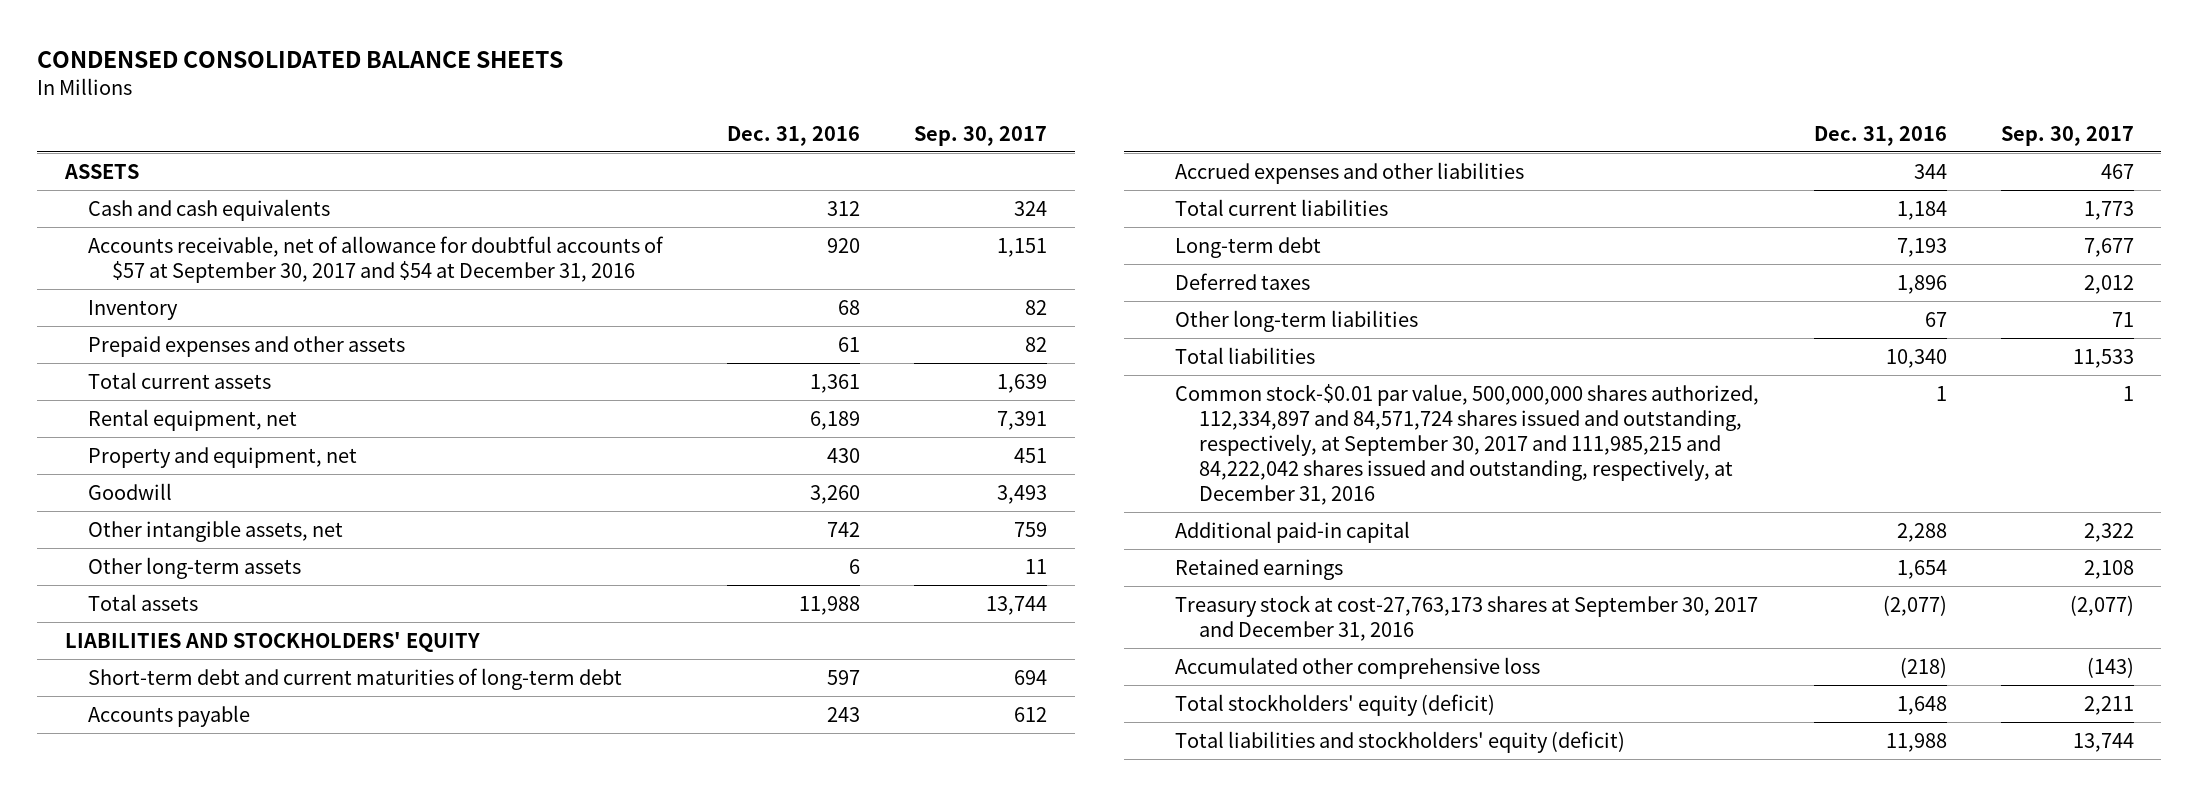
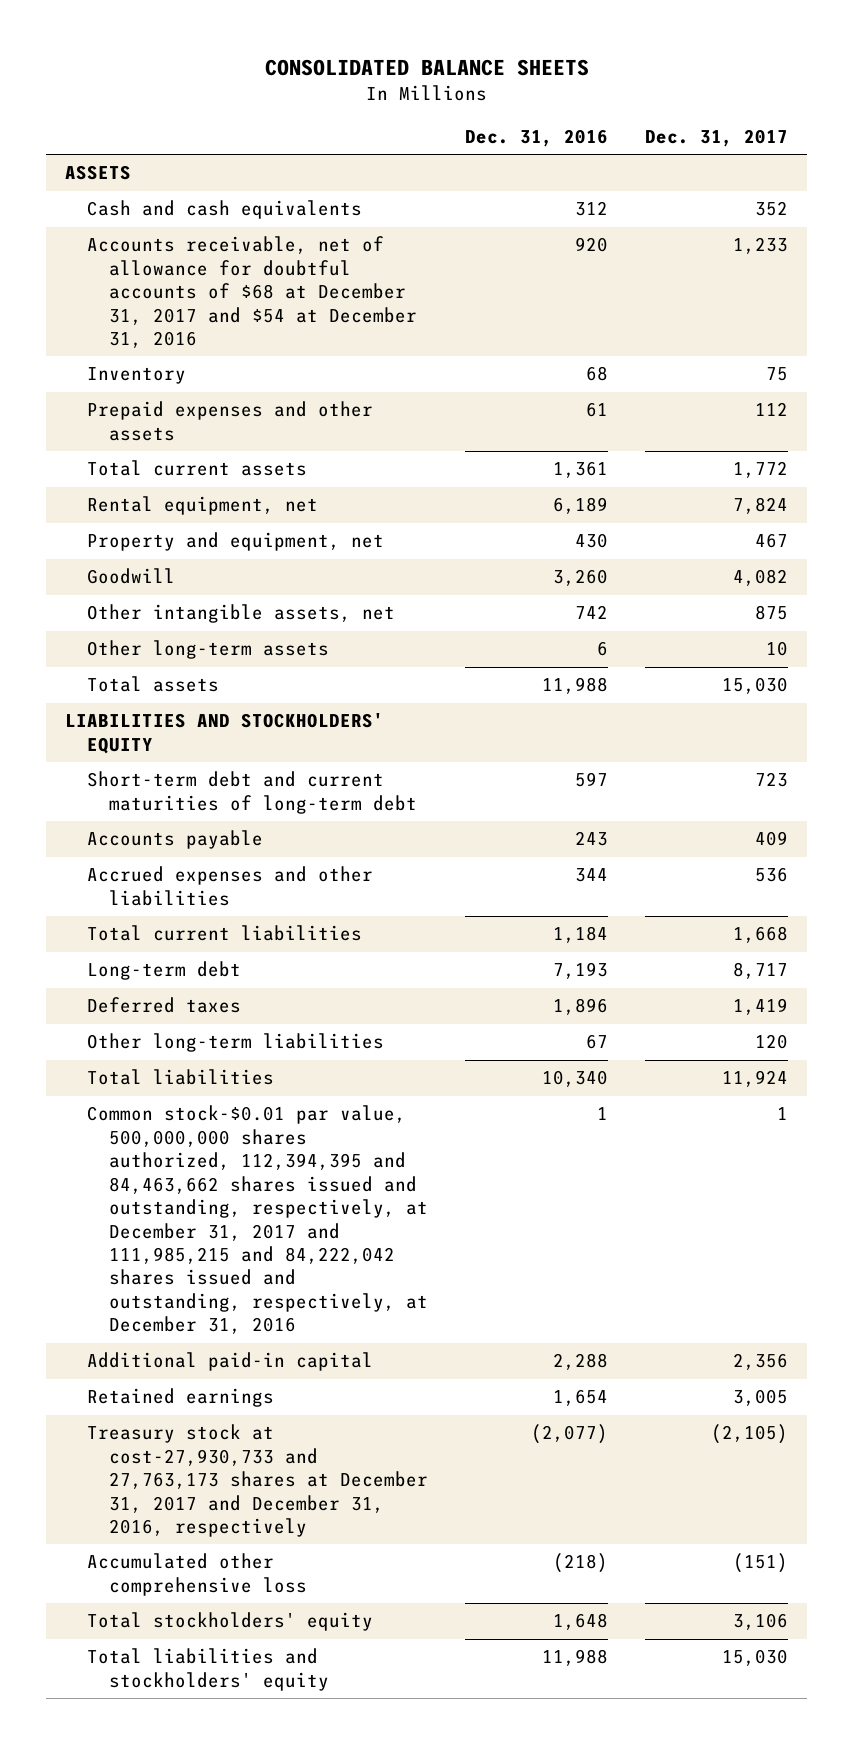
- CONDENSED CONSOLIDATED BALANCE SHEETS
+ CONSOLIDATED BALANCE SHEETS
- | Dec. 31, 2016 | Sep. 30, 2017
+ | Dec. 31, 2016 | Dec. 31, 2017
- Accounts receivable, net of allowance for doubtful accounts of $57 at September 30, 2017 and $54 at December 31, 2016 | 920 | 1,151
+ Accounts receivable, net of allowance for doubtful accounts of $68 at December 31, 2017 and $54 at December 31, 2016 | 920 | 1,233
- Common stock-$0.01 par value, 500,000,000 shares authorized, 112,334,897 and 84,571,724 shares issued and outstanding, respectively, at September 30, 2017 and 111,985,215 and 84,222,042 shares issued and outstanding, respectively, at December 31, 2016 | 1 | 1
+ Common stock-$0.01 par value, 500,000,000 shares authorized, 112,394,395 and 84,463,662 shares issued and outstanding, respectively, at December 31, 2017 and 111,985,215 and 84,222,042 shares issued and outstanding, respectively, at December 31, 2016 | 1 | 1
- Treasury stock at cost-27,763,173 shares at September 30, 2017 and December 31, 2016 | (2,077) | (2,077)
+ Treasury stock at cost-27,930,733 and 27,763,173 shares at December 31, 2017 and December 31, 2016, respectively | (2,077) | (2,105)
- Total stockholders' equity (deficit) | 1,648 | 2,211
- Total liabilities and stockholders' equity (deficit) | 11,988 | 13,744
+ Total stockholders' equity | 1,648 | 3,106
+ Total liabilities and stockholders' equity | 11,988 | 15,030

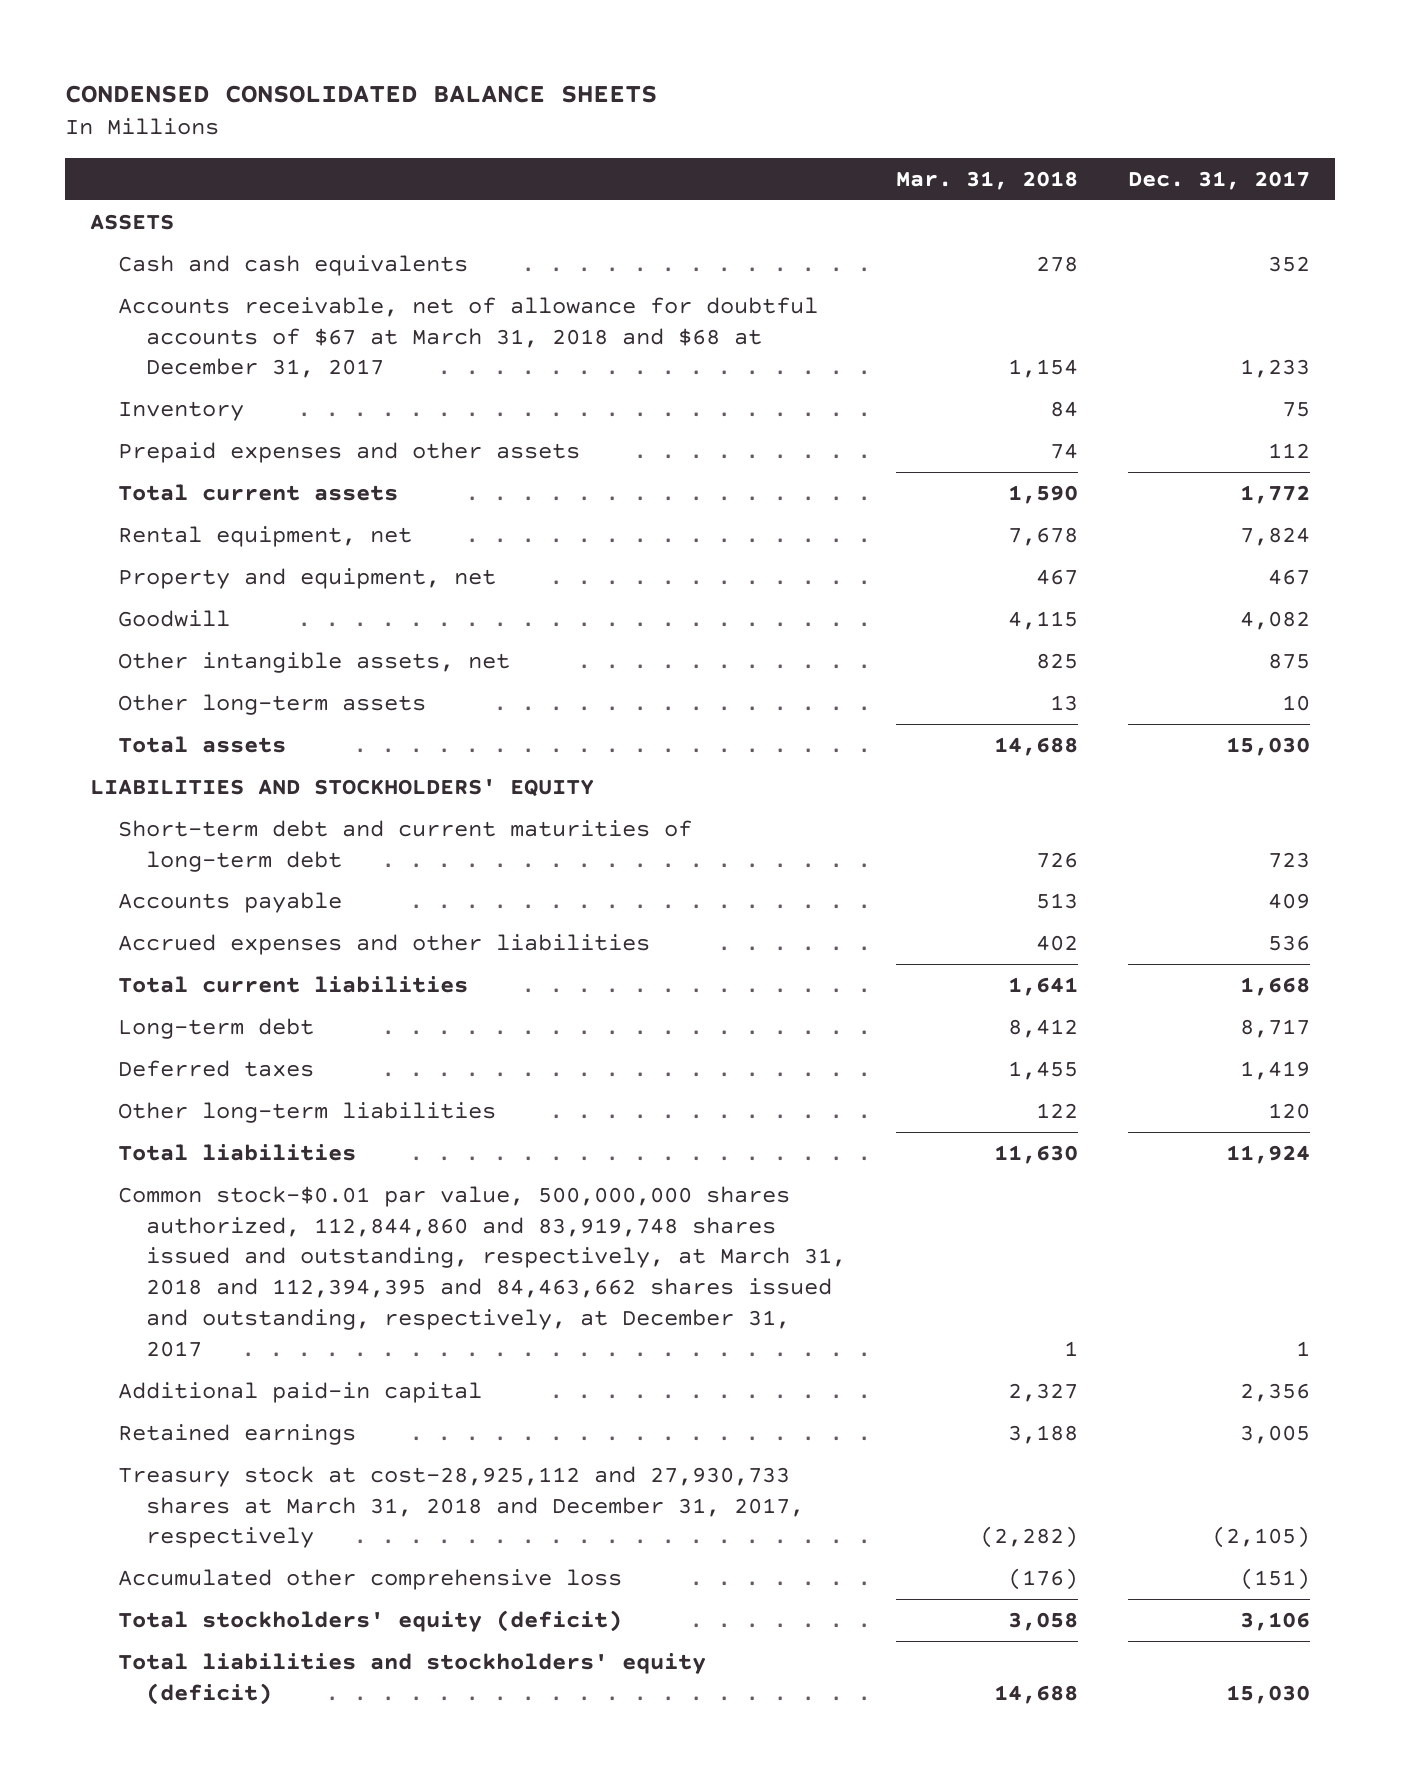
- CONSOLIDATED BALANCE SHEETS
+ CONDENSED CONSOLIDATED BALANCE SHEETS
- | Dec. 31, 2016 | Dec. 31, 2017
+ | Mar. 31, 2018 | Dec. 31, 2017
- Accounts receivable, net of allowance for doubtful accounts of $68 at December 31, 2017 and $54 at December 31, 2016 | 920 | 1,233
+ Accounts receivable, net of allowance for doubtful accounts of $67 at March 31, 2018 and $68 at December 31, 2017 | 1,154 | 1,233
- Common stock-$0.01 par value, 500,000,000 shares authorized, 112,394,395 and 84,463,662 shares issued and outstanding, respectively, at December 31, 2017 and 111,985,215 and 84,222,042 shares issued and outstanding, respectively, at December 31, 2016 | 1 | 1
+ Common stock-$0.01 par value, 500,000,000 shares authorized, 112,844,860 and 83,919,748 shares issued and outstanding, respectively, at March 31, 2018 and 112,394,395 and 84,463,662 shares issued and outstanding, respectively, at December 31, 2017 | 1 | 1
- Treasury stock at cost-27,930,733 and 27,763,173 shares at December 31, 2017 and December 31, 2016, respectively | (2,077) | (2,105)
+ Treasury stock at cost-28,925,112 and 27,930,733 shares at March 31, 2018 and December 31, 2017, respectively | (2,282) | (2,105)
- Total stockholders' equity | 1,648 | 3,106
- Total liabilities and stockholders' equity | 11,988 | 15,030
+ Total stockholders' equity (deficit) | 3,058 | 3,106
+ Total liabilities and stockholders' equity (deficit) | 14,688 | 15,030

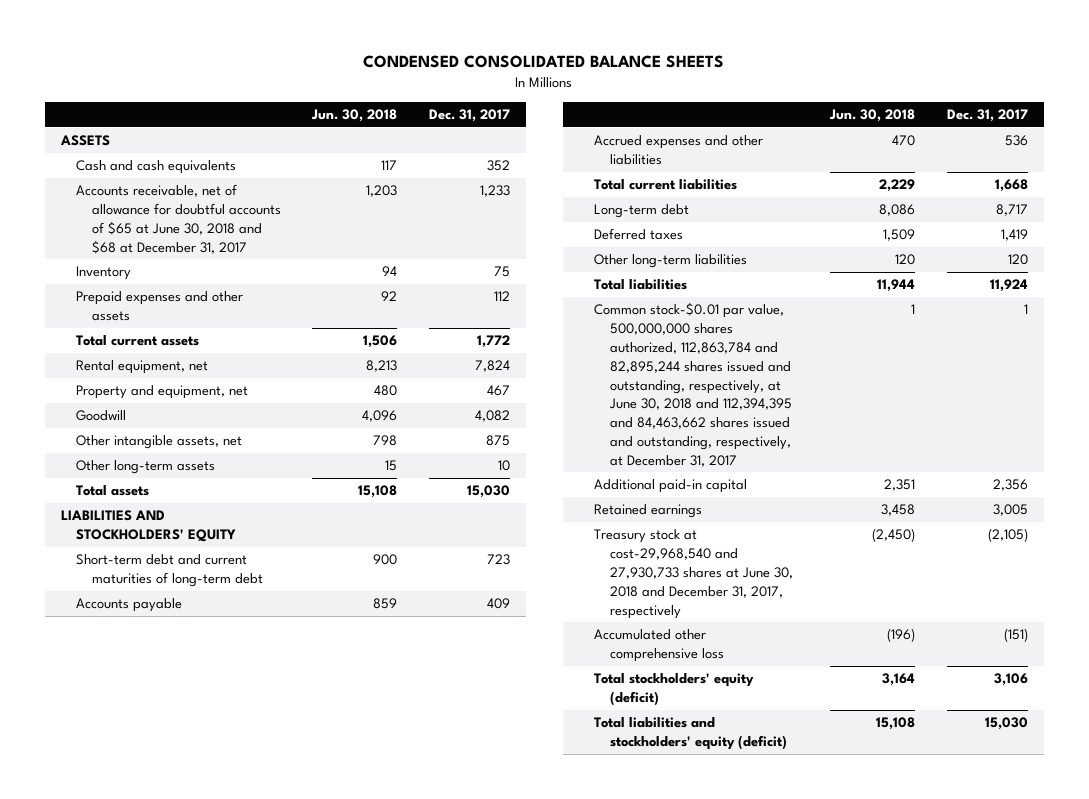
- | Mar. 31, 2018 | Dec. 31, 2017
+ | Jun. 30, 2018 | Dec. 31, 2017
- Accounts receivable, net of allowance for doubtful accounts of $67 at March 31, 2018 and $68 at December 31, 2017 | 1,154 | 1,233
+ Accounts receivable, net of allowance for doubtful accounts of $65 at June 30, 2018 and $68 at December 31, 2017 | 1,203 | 1,233
- Common stock-$0.01 par value, 500,000,000 shares authorized, 112,844,860 and 83,919,748 shares issued and outstanding, respectively, at March 31, 2018 and 112,394,395 and 84,463,662 shares issued and outstanding, respectively, at December 31, 2017 | 1 | 1
+ Common stock-$0.01 par value, 500,000,000 shares authorized, 112,863,784 and 82,895,244 shares issued and outstanding, respectively, at June 30, 2018 and 112,394,395 and 84,463,662 shares issued and outstanding, respectively, at December 31, 2017 | 1 | 1
- Treasury stock at cost-28,925,112 and 27,930,733 shares at March 31, 2018 and December 31, 2017, respectively | (2,282) | (2,105)
+ Treasury stock at cost-29,968,540 and 27,930,733 shares at June 30, 2018 and December 31, 2017, respectively | (2,450) | (2,105)

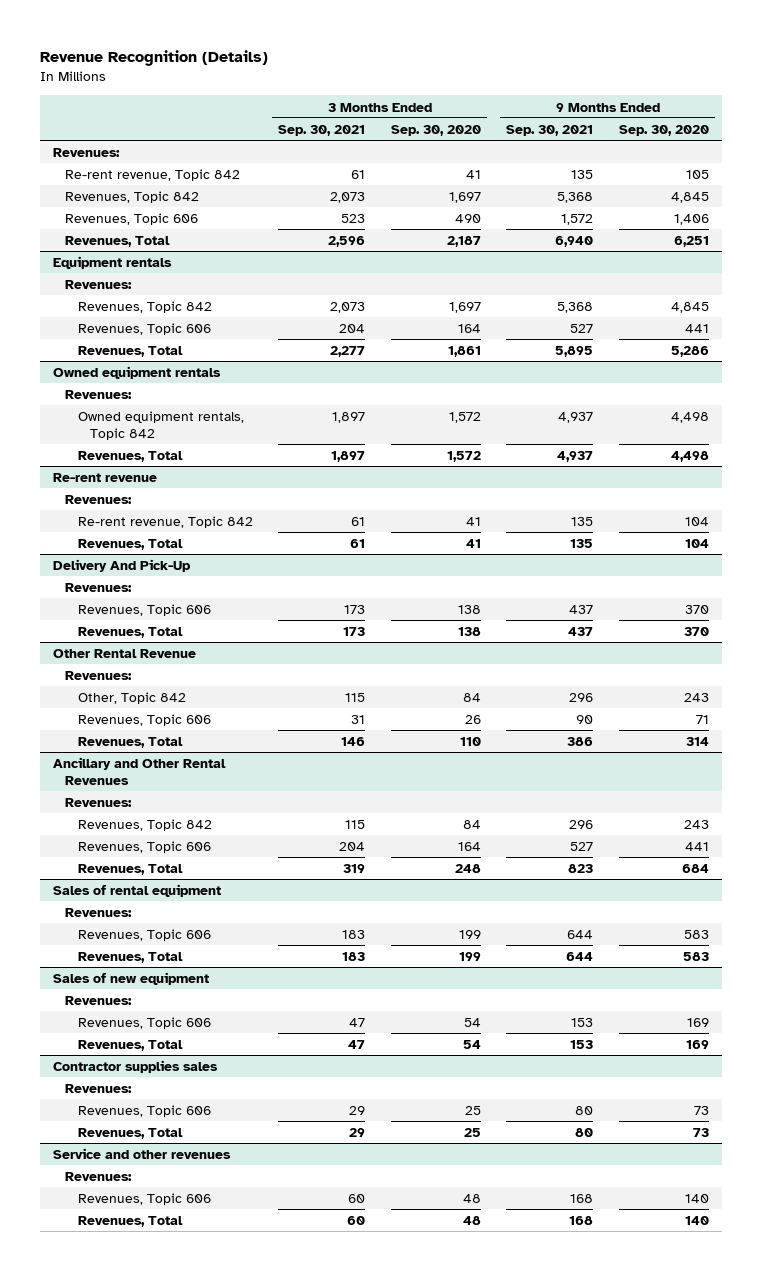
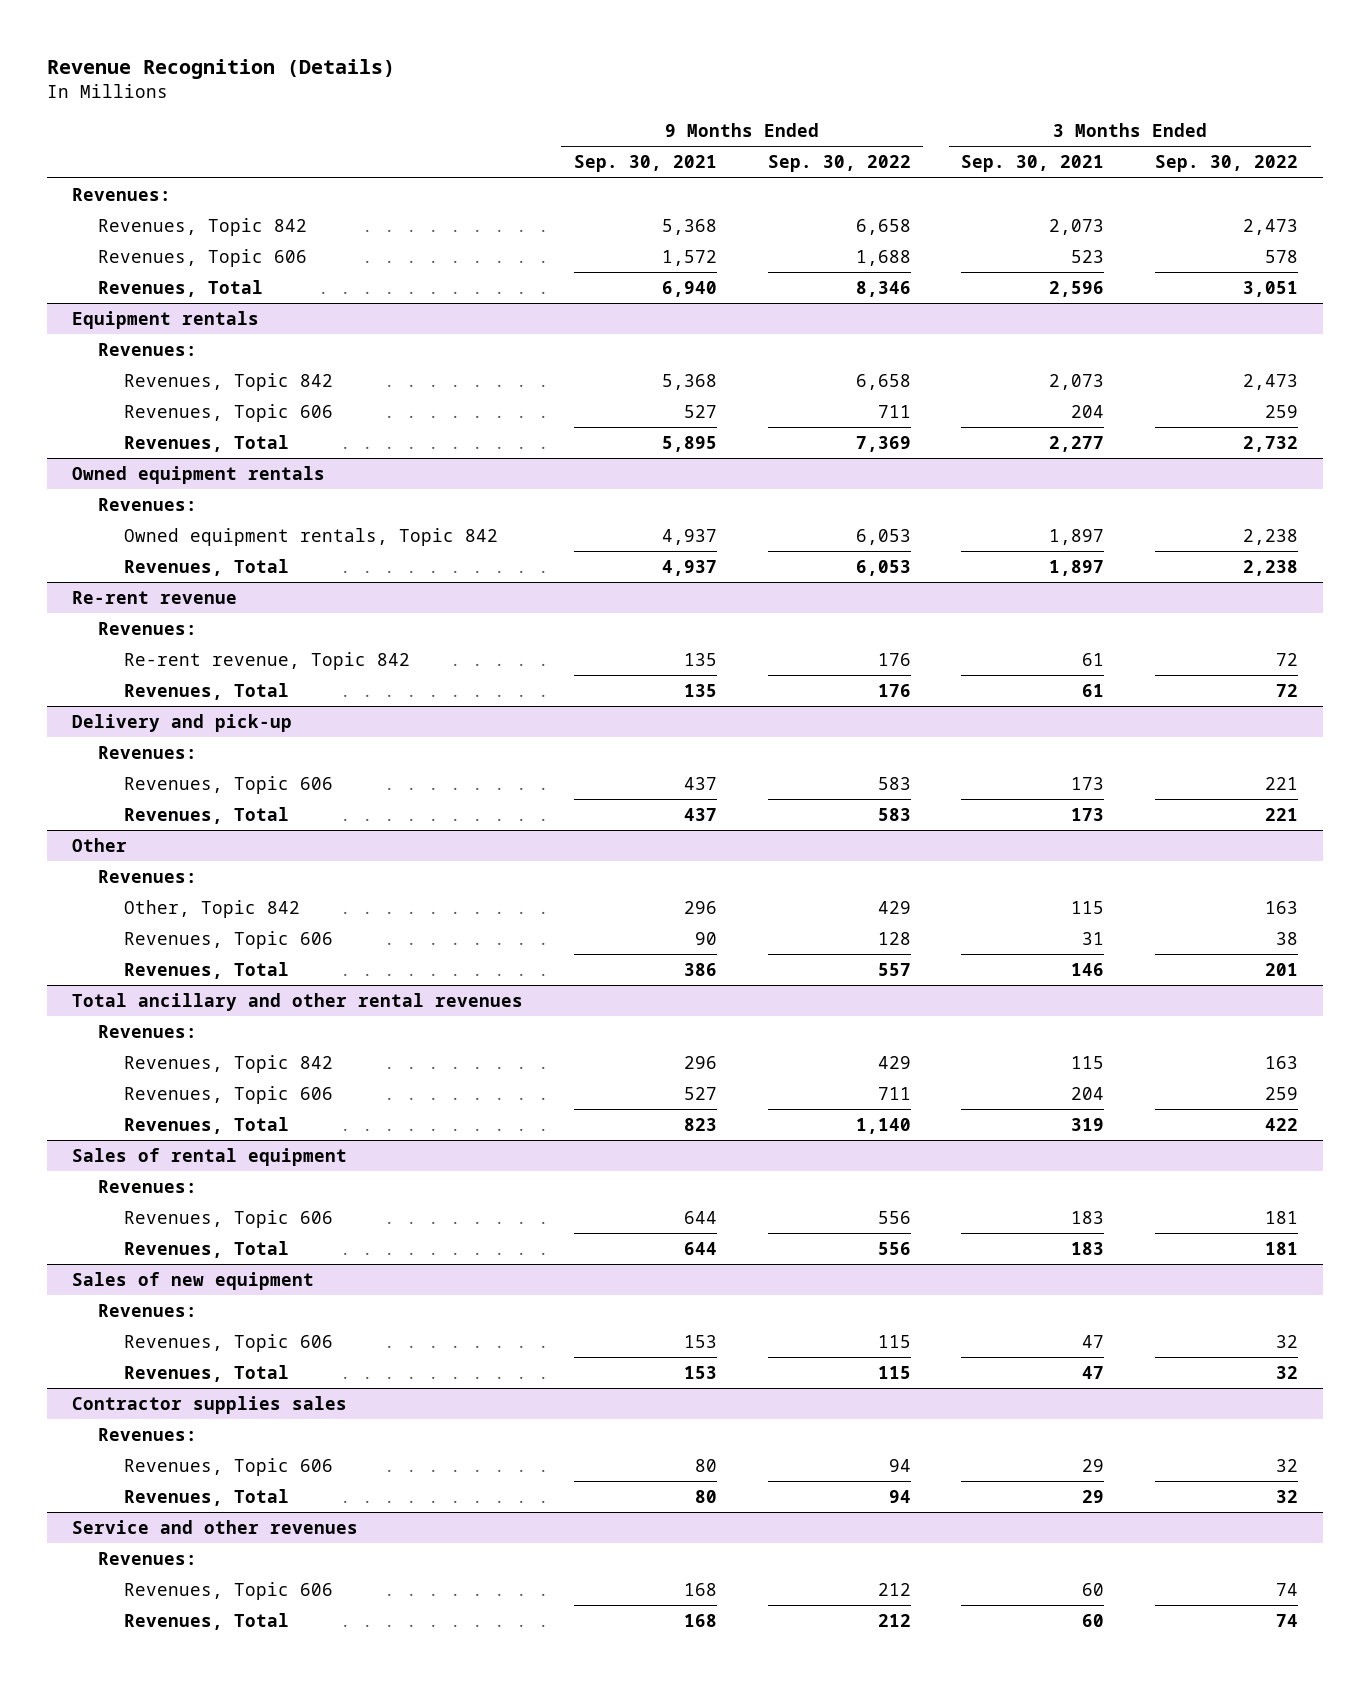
- | 3 Months Ended Sep. 30, 2021 | 3 Months Ended Sep. 30, 2020 | 9 Months Ended Sep. 30, 2021 | 9 Months Ended Sep. 30, 2020
+ | 9 Months Ended Sep. 30, 2021 | 9 Months Ended Sep. 30, 2022 | 3 Months Ended Sep. 30, 2021 | 3 Months Ended Sep. 30, 2022
- Re-rent revenue, Topic 842 | 61 | 41 | 135 | 105
- Delivery And Pick-Up
+ Delivery and pick-up
- Other Rental Revenue
+ Other
- Ancillary and Other Rental Revenues
+ Total ancillary and other rental revenues

